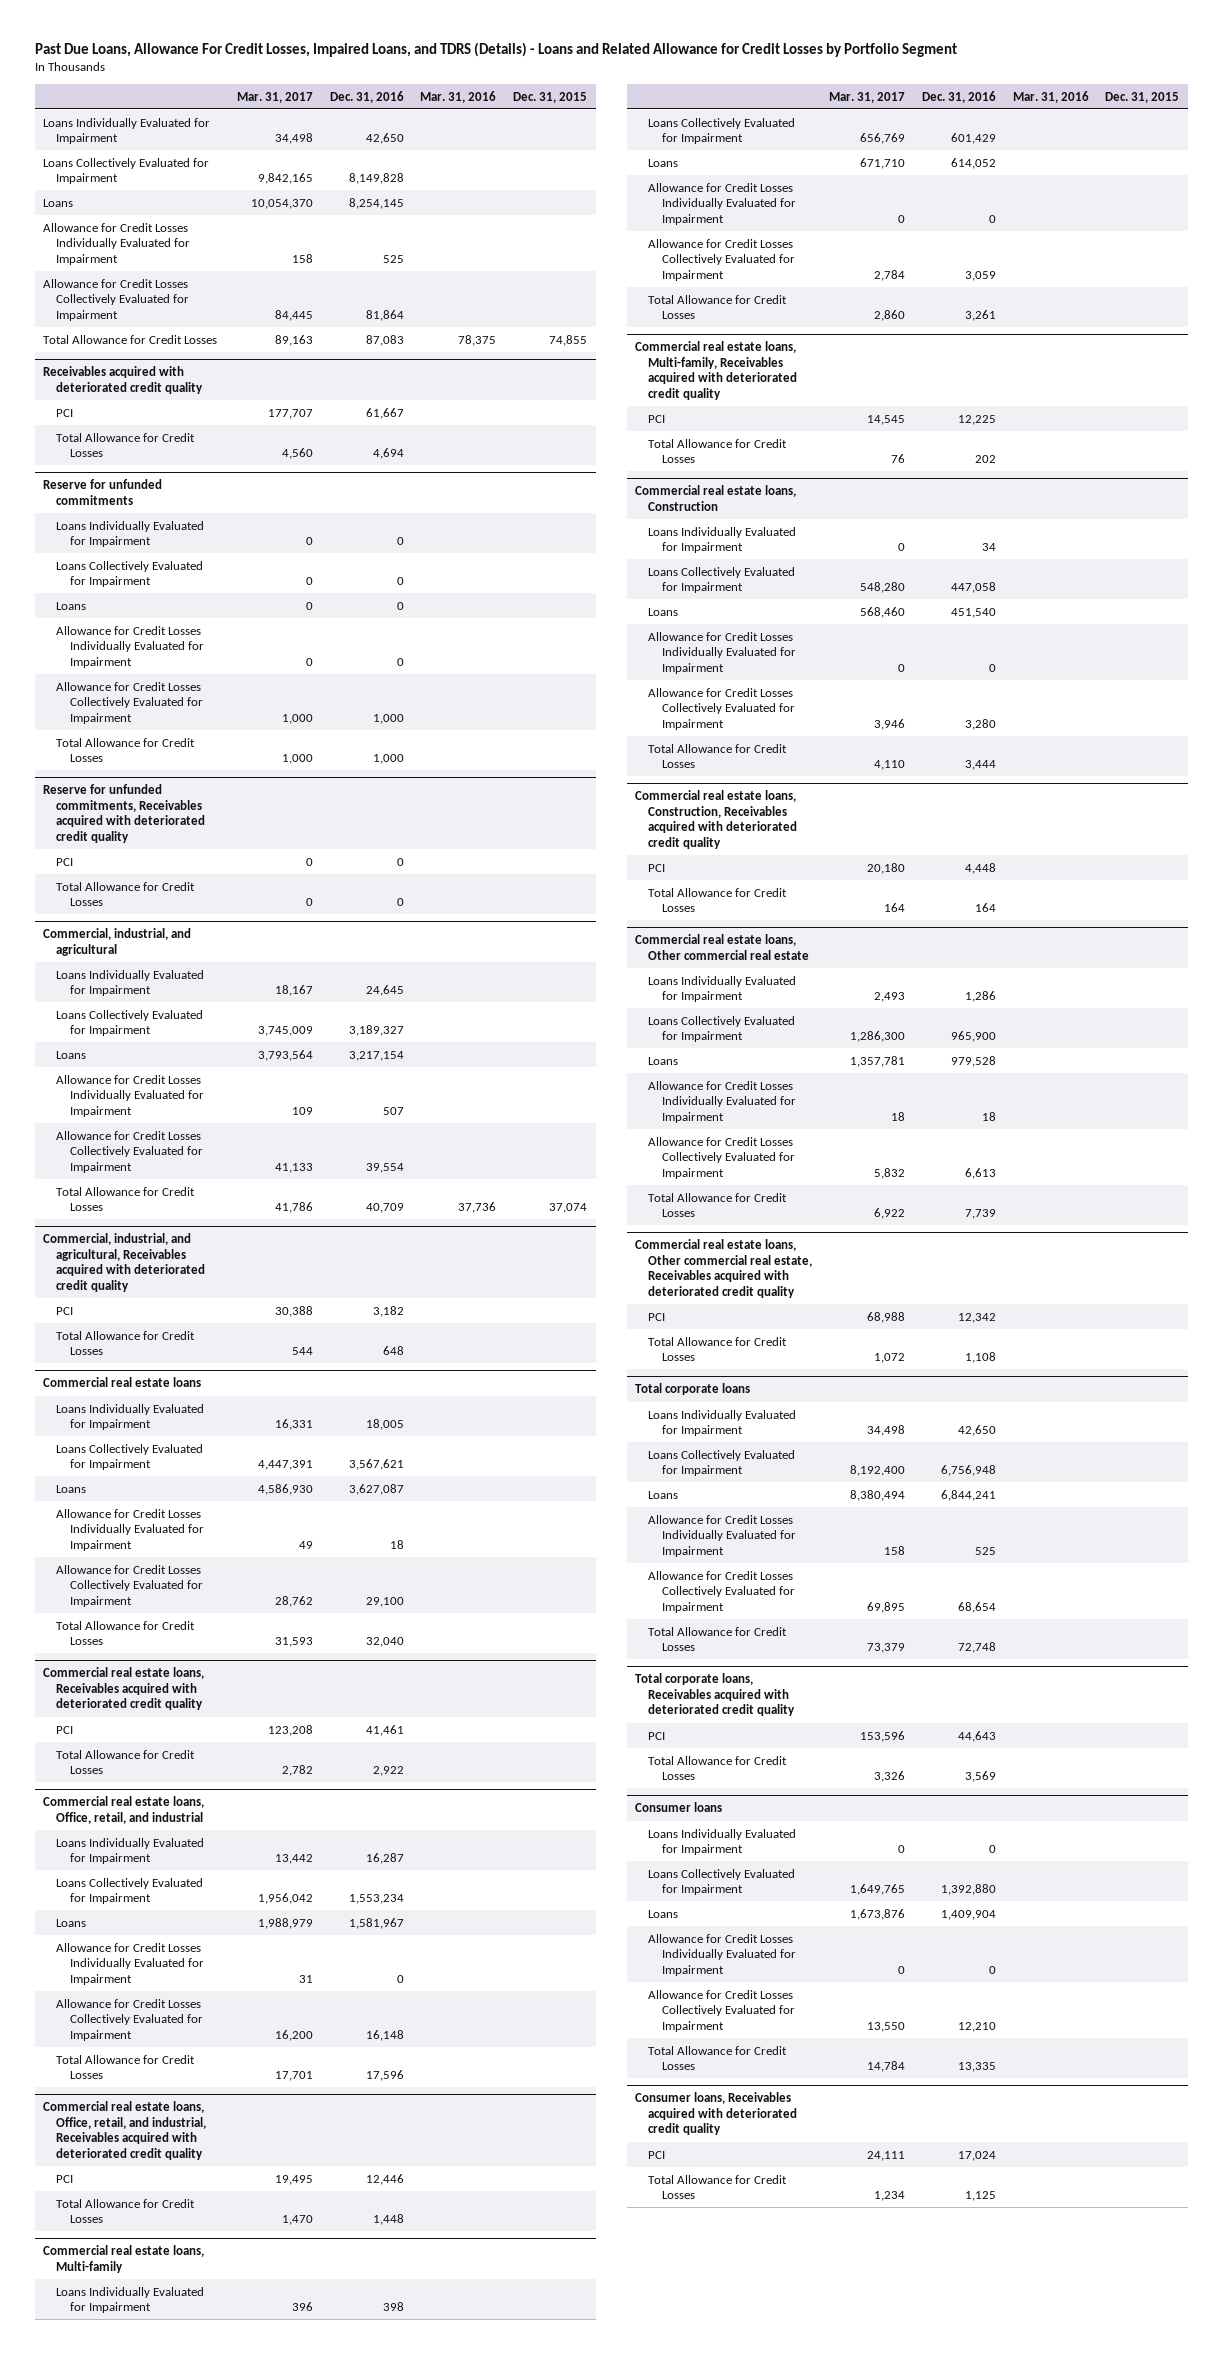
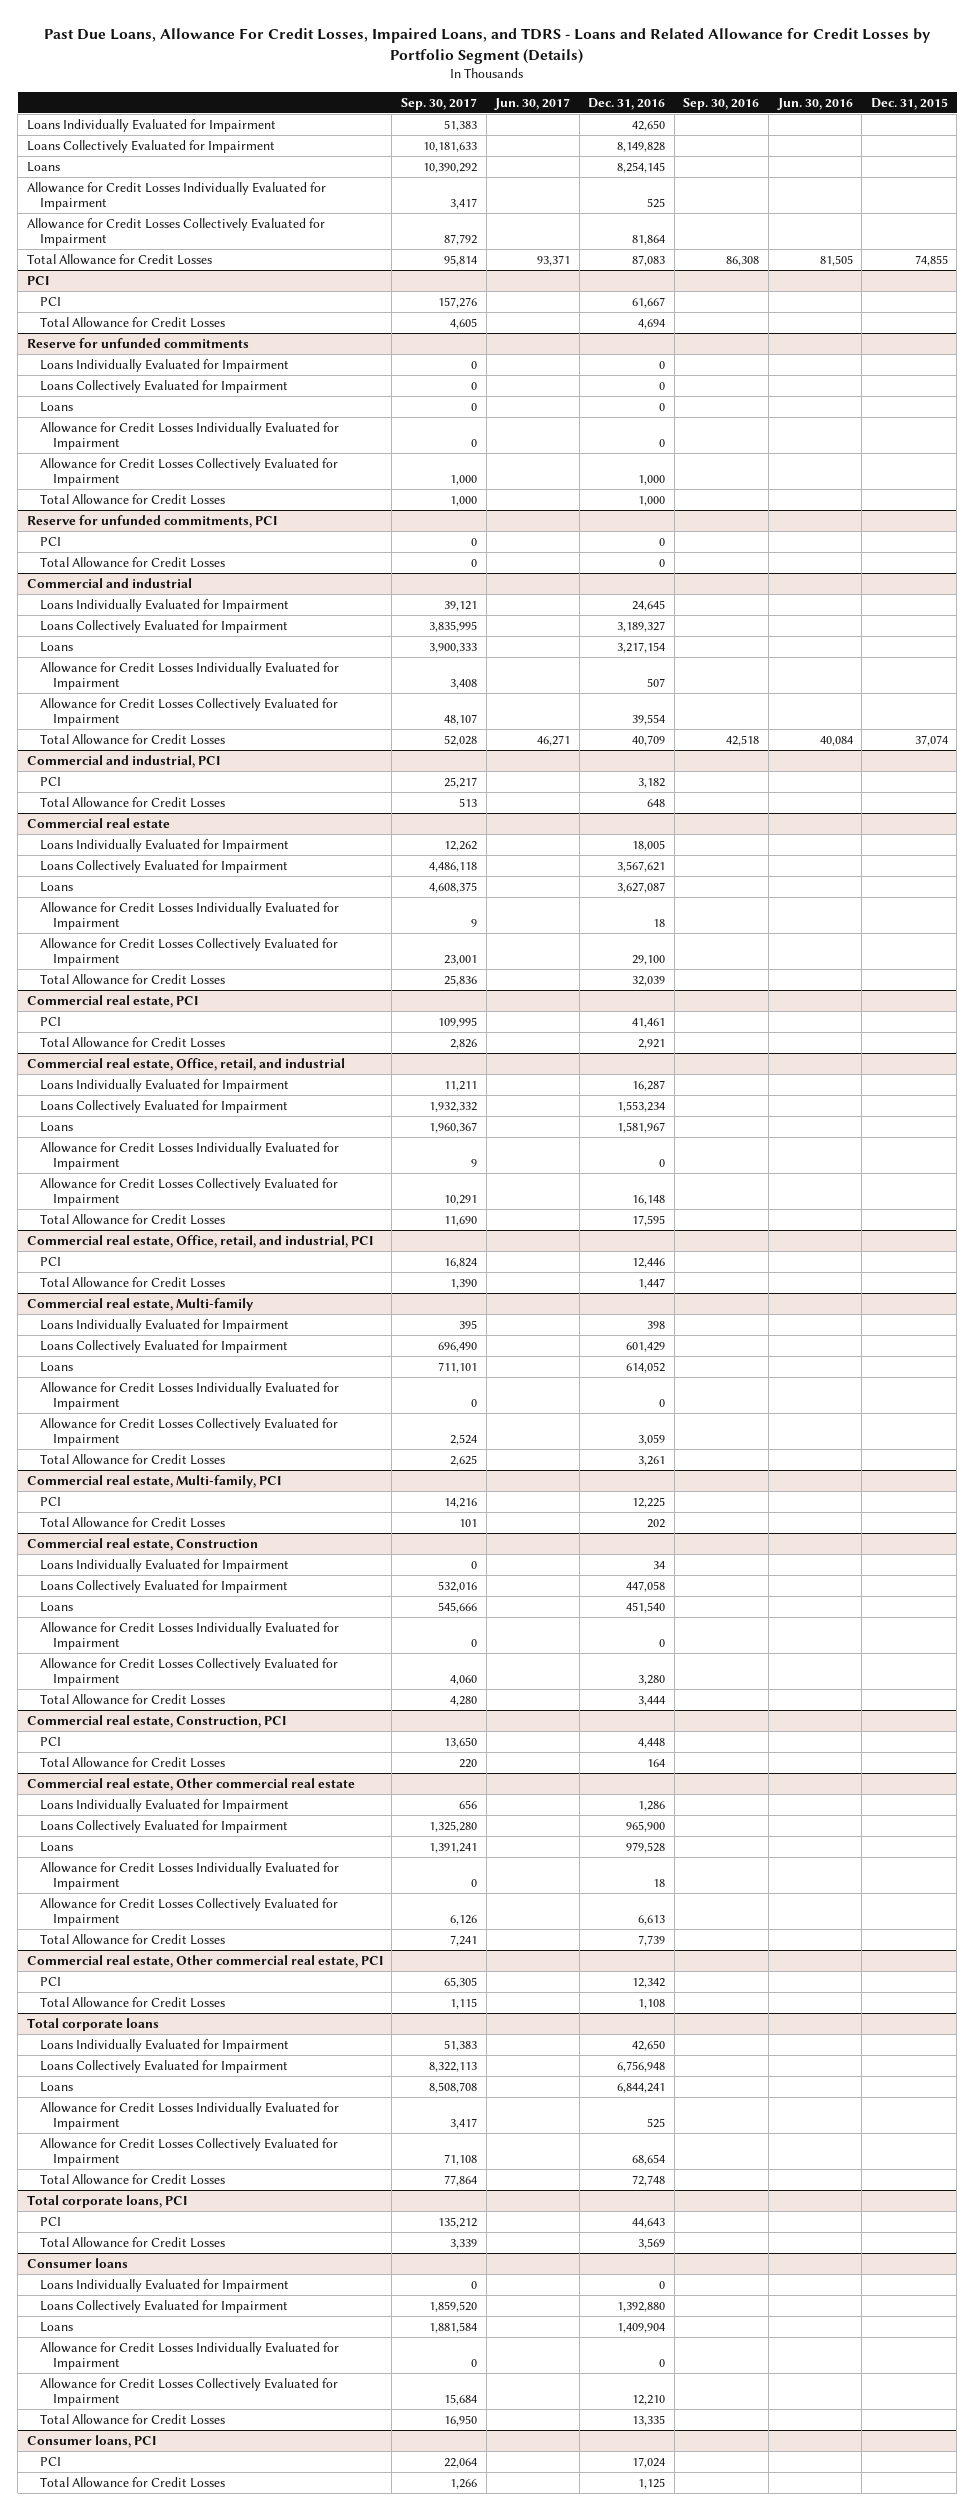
- Past Due Loans, Allowance For Credit Losses, Impaired Loans, and TDRS (Details) - Loans and Related Allowance for Credit Losses by Portfolio Segment
+ Past Due Loans, Allowance For Credit Losses, Impaired Loans, and TDRS - Loans and Related Allowance for Credit Losses by Portfolio Segment (Details)
- | Mar. 31, 2017 | Dec. 31, 2016 | Mar. 31, 2016 | Dec. 31, 2015
+ | Sep. 30, 2017 | Jun. 30, 2017 | Dec. 31, 2016 | Sep. 30, 2016 | Jun. 30, 2016 | Dec. 31, 2015
- Receivables acquired with deteriorated credit quality
+ PCI
- Reserve for unfunded commitments, Receivables acquired with deteriorated credit quality
+ Reserve for unfunded commitments, PCI
- Commercial, industrial, and agricultural
+ Commercial and industrial
- Commercial, industrial, and agricultural, Receivables acquired with deteriorated credit quality
+ Commercial and industrial, PCI
- Commercial real estate loans
+ Commercial real estate
- Total Allowance for Credit Losses | 31,593 | 32,040 | |
- Commercial real estate loans, Receivables acquired with deteriorated credit quality
+ Total Allowance for Credit Losses | 25,836 | | 32,039 | | |
+ Commercial real estate, PCI
- Total Allowance for Credit Losses | 2,782 | 2,922 | |
- Commercial real estate loans, Office, retail, and industrial
+ Total Allowance for Credit Losses | 2,826 | | 2,921 | | |
+ Commercial real estate, Office, retail, and industrial
- Total Allowance for Credit Losses | 17,701 | 17,596 | |
- Commercial real estate loans, Office, retail, and industrial, Receivables acquired with deteriorated credit quality
+ Total Allowance for Credit Losses | 11,690 | | 17,595 | | |
+ Commercial real estate, Office, retail, and industrial, PCI
- Total Allowance for Credit Losses | 1,470 | 1,448 | |
- Commercial real estate loans, Multi-family
+ Total Allowance for Credit Losses | 1,390 | | 1,447 | | |
+ Commercial real estate, Multi-family
- Commercial real estate loans, Multi-family, Receivables acquired with deteriorated credit quality
+ Commercial real estate, Multi-family, PCI
- Commercial real estate loans, Construction
+ Commercial real estate, Construction
- Commercial real estate loans, Construction, Receivables acquired with deteriorated credit quality
+ Commercial real estate, Construction, PCI
- Commercial real estate loans, Other commercial real estate
+ Commercial real estate, Other commercial real estate
- Commercial real estate loans, Other commercial real estate, Receivables acquired with deteriorated credit quality
+ Commercial real estate, Other commercial real estate, PCI
- Total corporate loans, Receivables acquired with deteriorated credit quality
+ Total corporate loans, PCI
- Consumer loans, Receivables acquired with deteriorated credit quality
+ Consumer loans, PCI

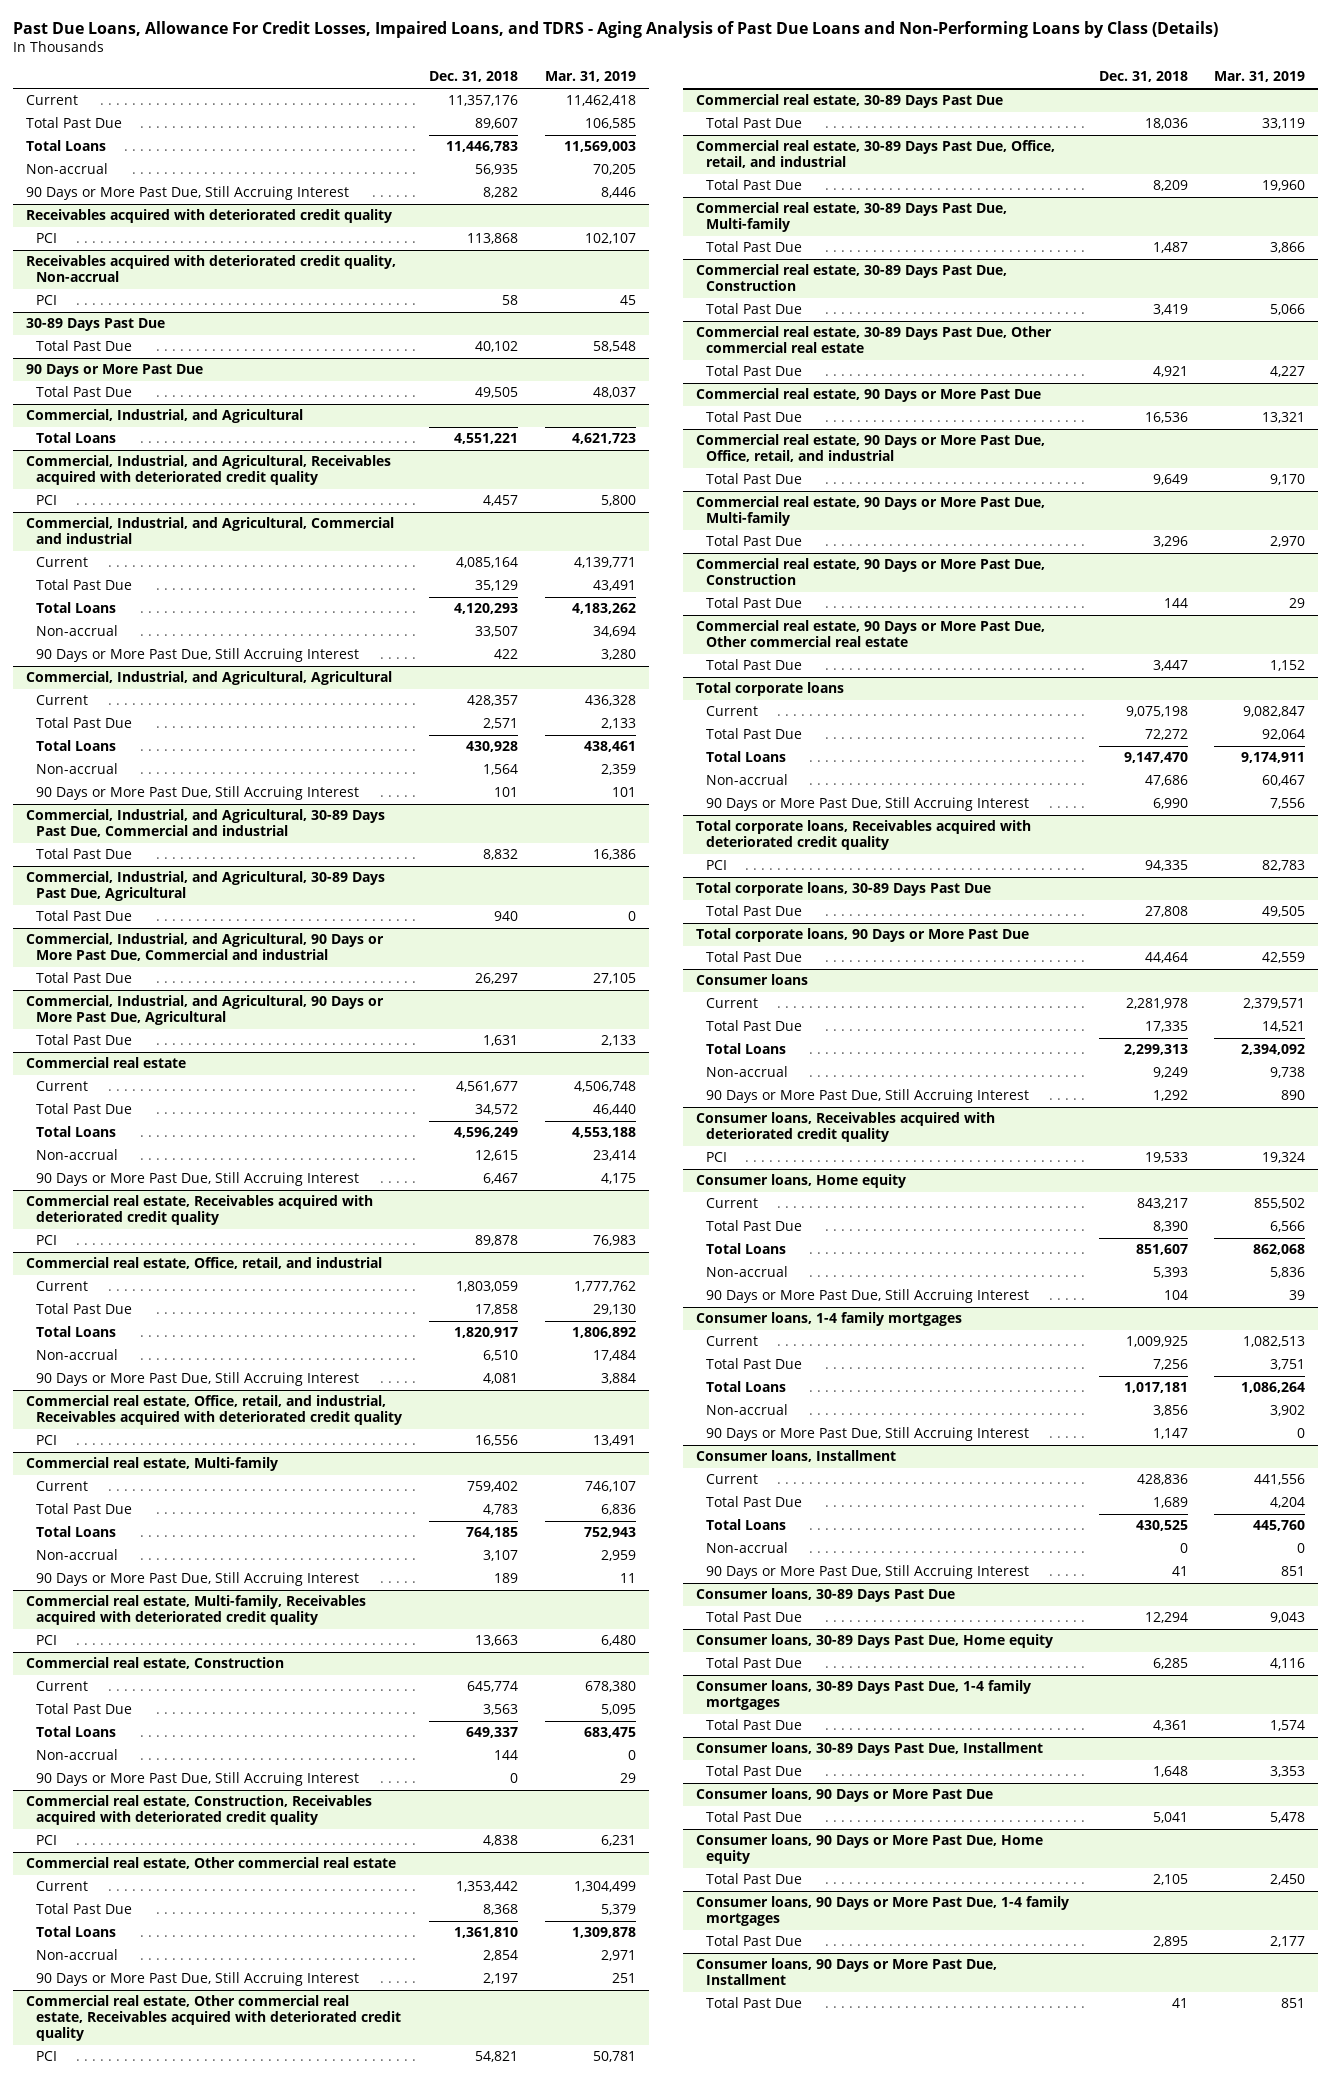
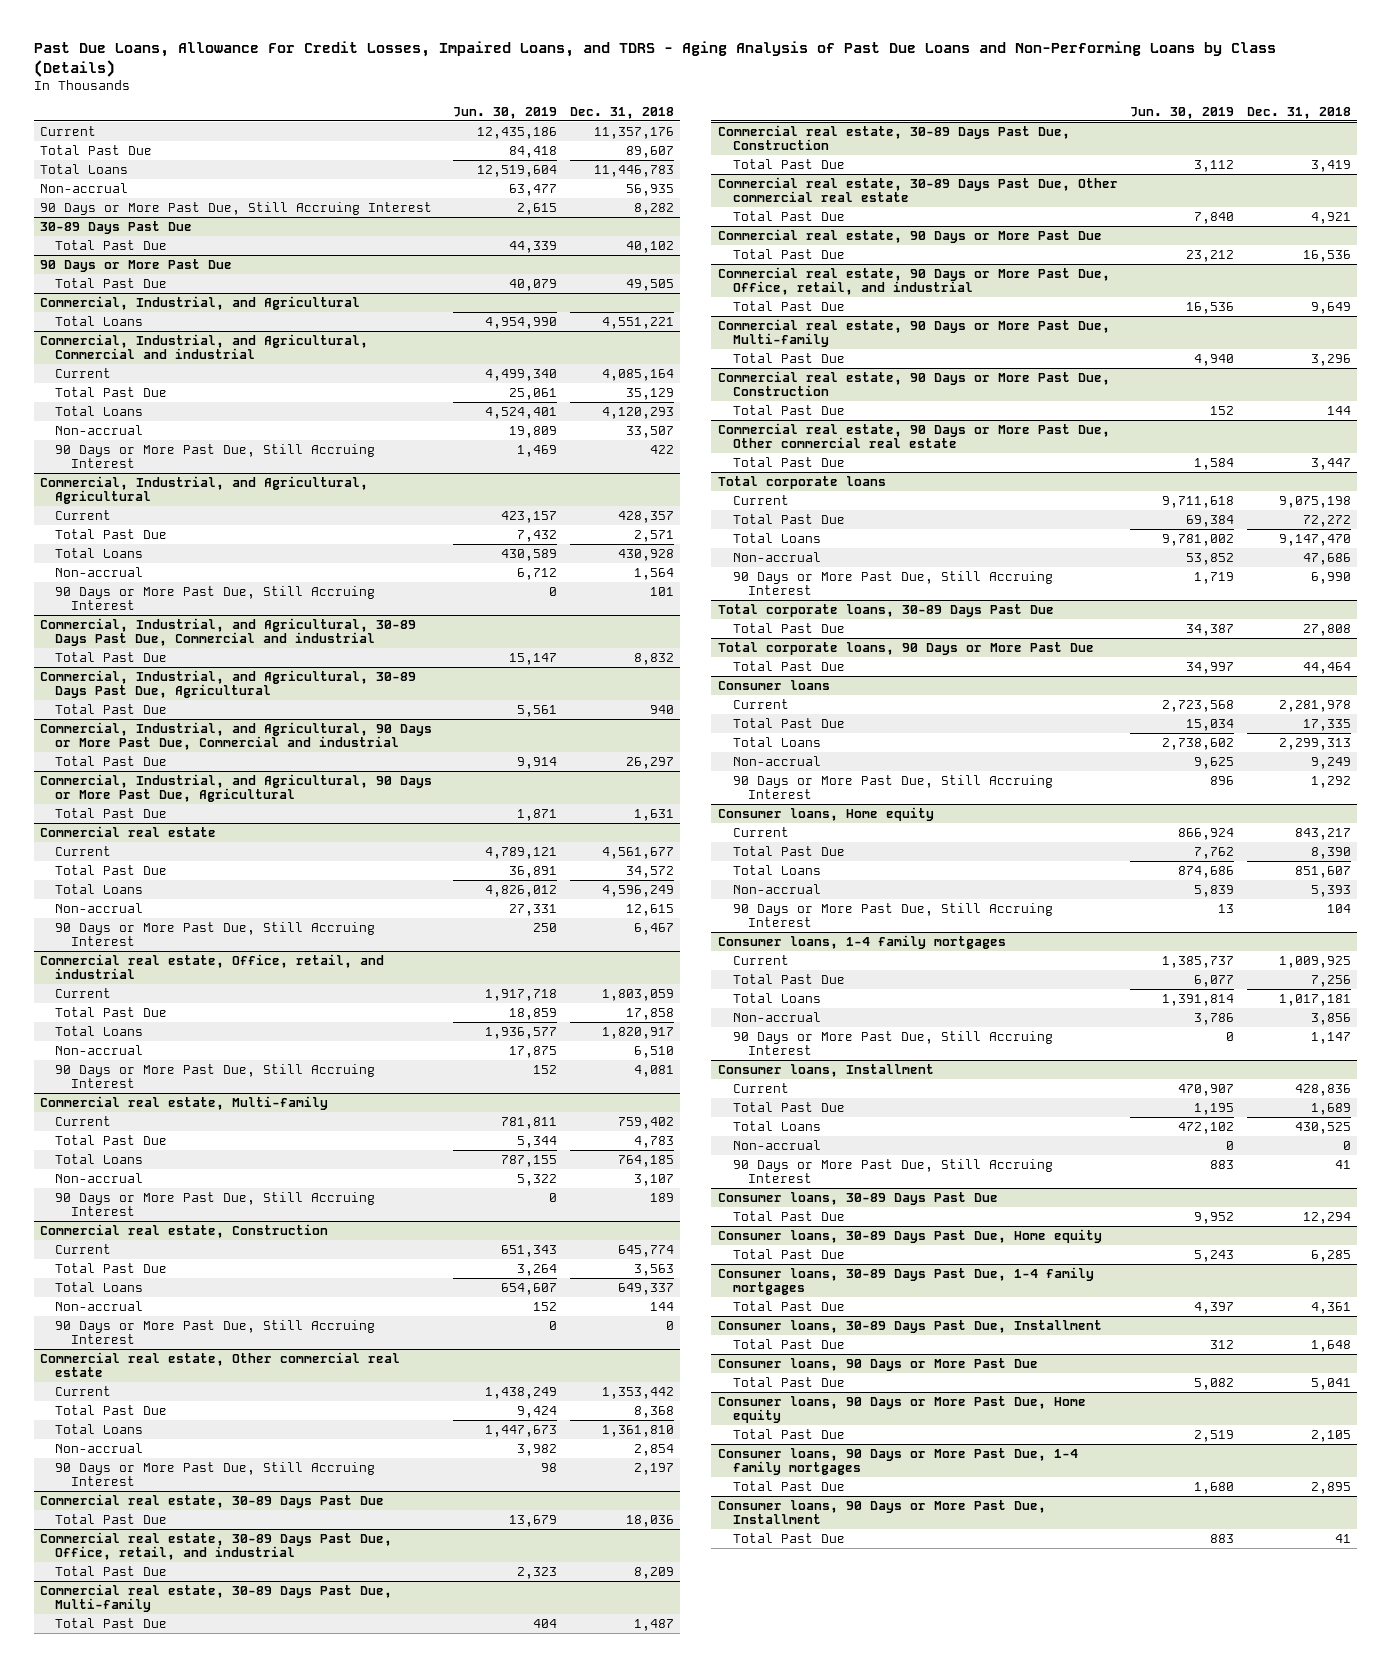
- | Dec. 31, 2018 | Mar. 31, 2019
+ | Jun. 30, 2019 | Dec. 31, 2018
- Receivables acquired with deteriorated credit quality
- PCI | 113,868 | 102,107
- Receivables acquired with deteriorated credit quality, Non-accrual
- PCI | 58 | 45
- Commercial, Industrial, and Agricultural, Receivables acquired with deteriorated credit quality
- PCI | 4,457 | 5,800
- Commercial real estate, Receivables acquired with deteriorated credit quality
- PCI | 89,878 | 76,983
- Commercial real estate, Office, retail, and industrial, Receivables acquired with deteriorated credit quality
- PCI | 16,556 | 13,491
- Commercial real estate, Multi-family, Receivables acquired with deteriorated credit quality
- PCI | 13,663 | 6,480
- Commercial real estate, Construction, Receivables acquired with deteriorated credit quality
- PCI | 4,838 | 6,231
- Commercial real estate, Other commercial real estate, Receivables acquired with deteriorated credit quality
- PCI | 54,821 | 50,781
- Total corporate loans, Receivables acquired with deteriorated credit quality
- PCI | 94,335 | 82,783
- Consumer loans, Receivables acquired with deteriorated credit quality
- PCI | 19,533 | 19,324

